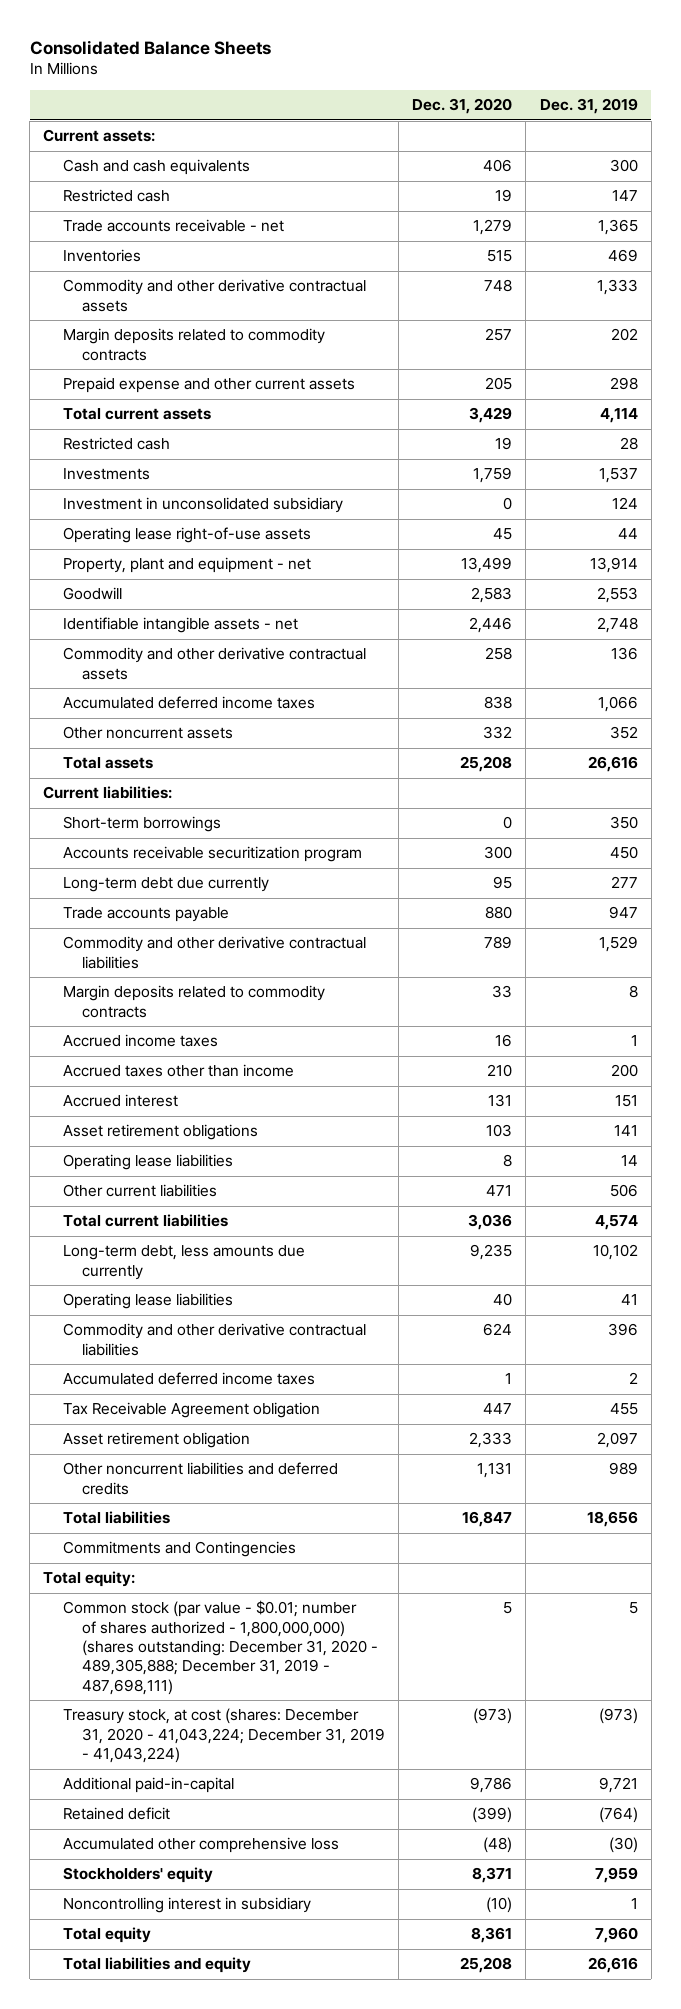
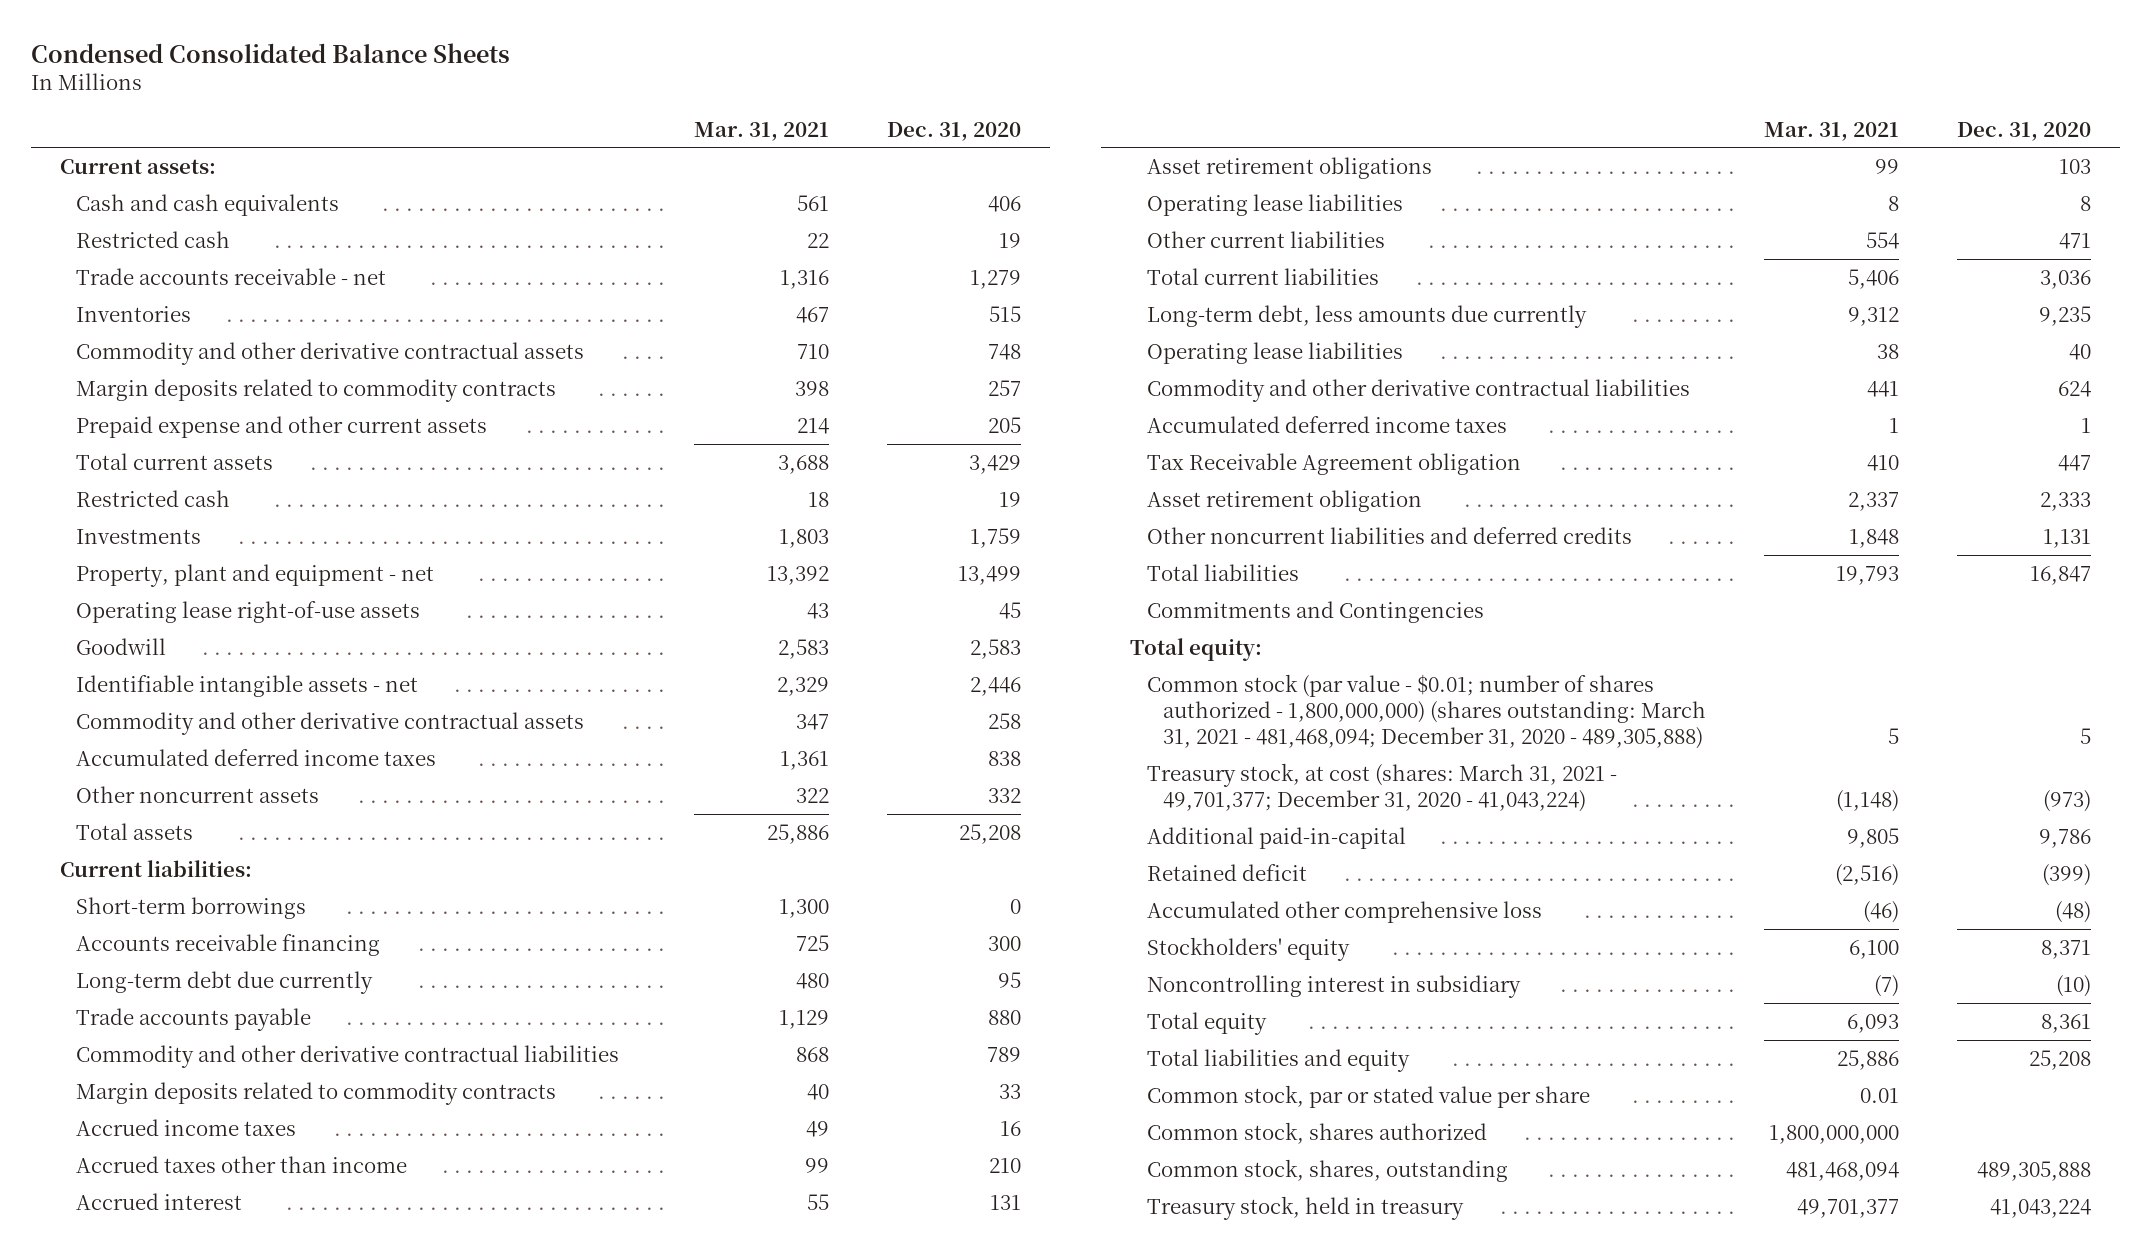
- Consolidated Balance Sheets
+ Condensed Consolidated Balance Sheets
- | Dec. 31, 2020 | Dec. 31, 2019
+ | Mar. 31, 2021 | Dec. 31, 2020
- Investment in unconsolidated subsidiary | 0 | 124
moved down: Operating lease right-of-use assets | 43 | 45
- Accounts receivable securitization program | 300 | 450
+ Accounts receivable financing | 725 | 300
- Common stock (par value - $0.01; number of shares authorized - 1,800,000,000) (shares outstanding: December 31, 2020 - 489,305,888; December 31, 2019 - 487,698,111) | 5 | 5
- Treasury stock, at cost (shares: December 31, 2020 - 41,043,224; December 31, 2019 - 41,043,224) | (973) | (973)
+ Common stock (par value - $0.01; number of shares authorized - 1,800,000,000) (shares outstanding: March 31, 2021 - 481,468,094; December 31, 2020 - 489,305,888) | 5 | 5
+ Treasury stock, at cost (shares: March 31, 2021 - 49,701,377; December 31, 2020 - 41,043,224) | (1,148) | (973)
+ Common stock, par or stated value per share | 0.01 |
+ Common stock, shares authorized | 1,800,000,000 |
+ Common stock, shares, outstanding | 481,468,094 | 489,305,888
+ Treasury stock, held in treasury | 49,701,377 | 41,043,224

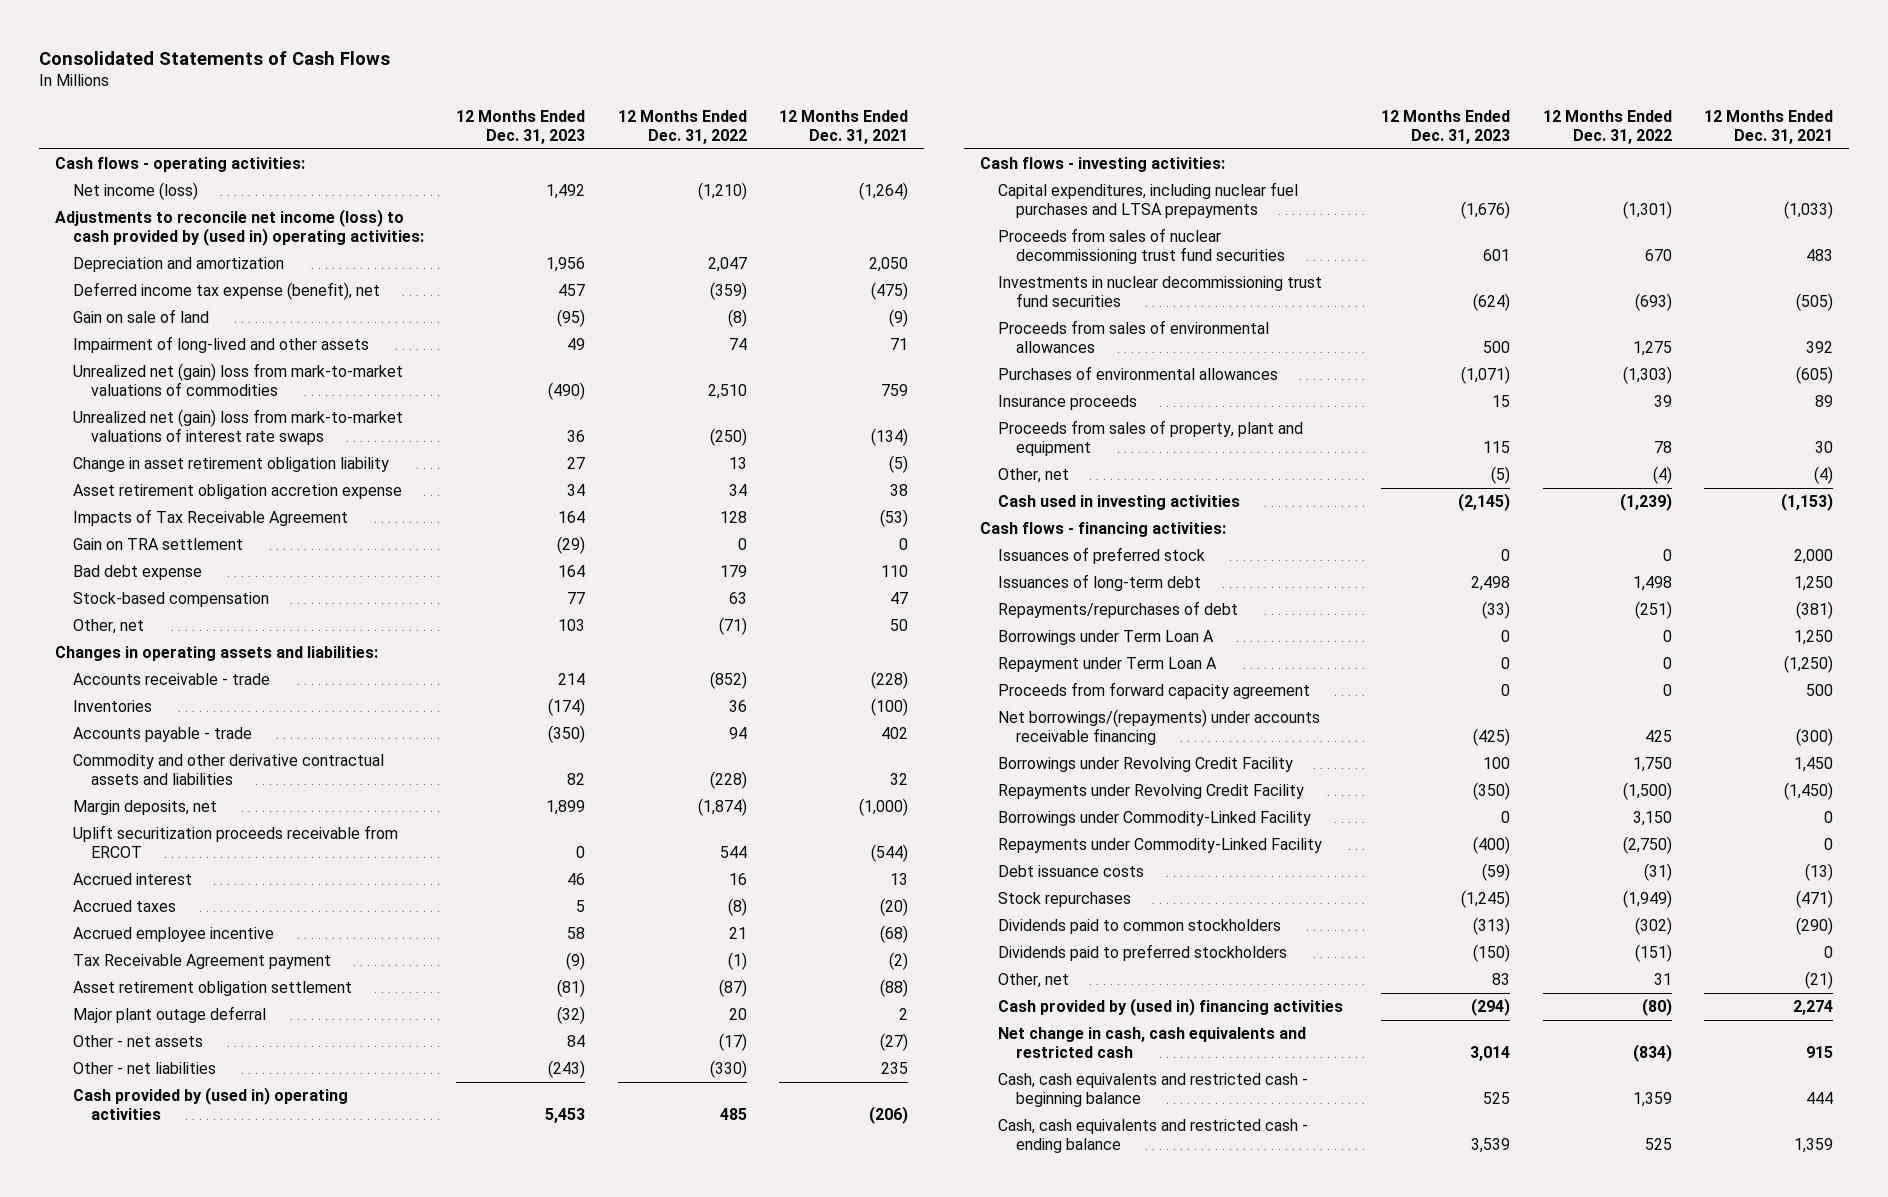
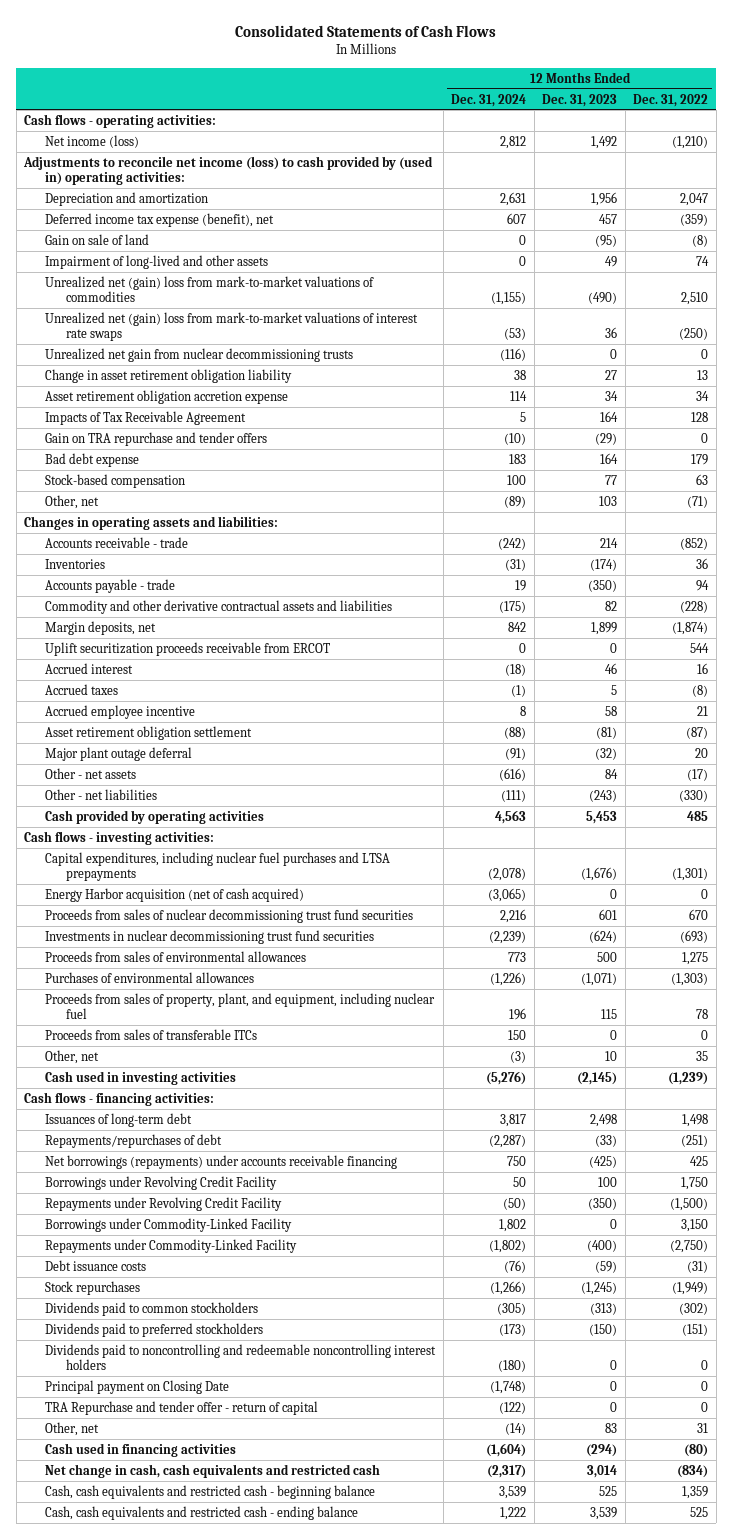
- | 12 Months Ended Dec. 31, 2023 | 12 Months Ended Dec. 31, 2022 | 12 Months Ended Dec. 31, 2021
+ | 12 Months Ended Dec. 31, 2024 | 12 Months Ended Dec. 31, 2023 | 12 Months Ended Dec. 31, 2022
+ Unrealized net gain from nuclear decommissioning trusts | (116) | 0 | 0
- Gain on TRA settlement | (29) | 0 | 0
+ Gain on TRA repurchase and tender offers | (10) | (29) | 0
- Tax Receivable Agreement payment | (9) | (1) | (2)
- Cash provided by (used in) operating activities | 5,453 | 485 | (206)
+ Cash provided by operating activities | 4,563 | 5,453 | 485
+ Energy Harbor acquisition (net of cash acquired) | (3,065) | 0 | 0
- Insurance proceeds | 15 | 39 | 89
- Proceeds from sales of property, plant and equipment | 115 | 78 | 30
- Other, net | (5) | (4) | (4)
+ Proceeds from sales of property, plant, and equipment, including nuclear fuel | 196 | 115 | 78
+ Proceeds from sales of transferable ITCs | 150 | 0 | 0
+ Other, net | (3) | 10 | 35
- Issuances of preferred stock | 0 | 0 | 2,000
- Borrowings under Term Loan A | 0 | 0 | 1,250
- Repayment under Term Loan A | 0 | 0 | (1,250)
- Proceeds from forward capacity agreement | 0 | 0 | 500
- Net borrowings/(repayments) under accounts receivable financing | (425) | 425 | (300)
+ Net borrowings (repayments) under accounts receivable financing | 750 | (425) | 425
+ Dividends paid to noncontrolling and redeemable noncontrolling interest holders | (180) | 0 | 0
+ Principal payment on Closing Date | (1,748) | 0 | 0
+ TRA Repurchase and tender offer - return of capital | (122) | 0 | 0
- Cash provided by (used in) financing activities | (294) | (80) | 2,274
+ Cash used in financing activities | (1,604) | (294) | (80)

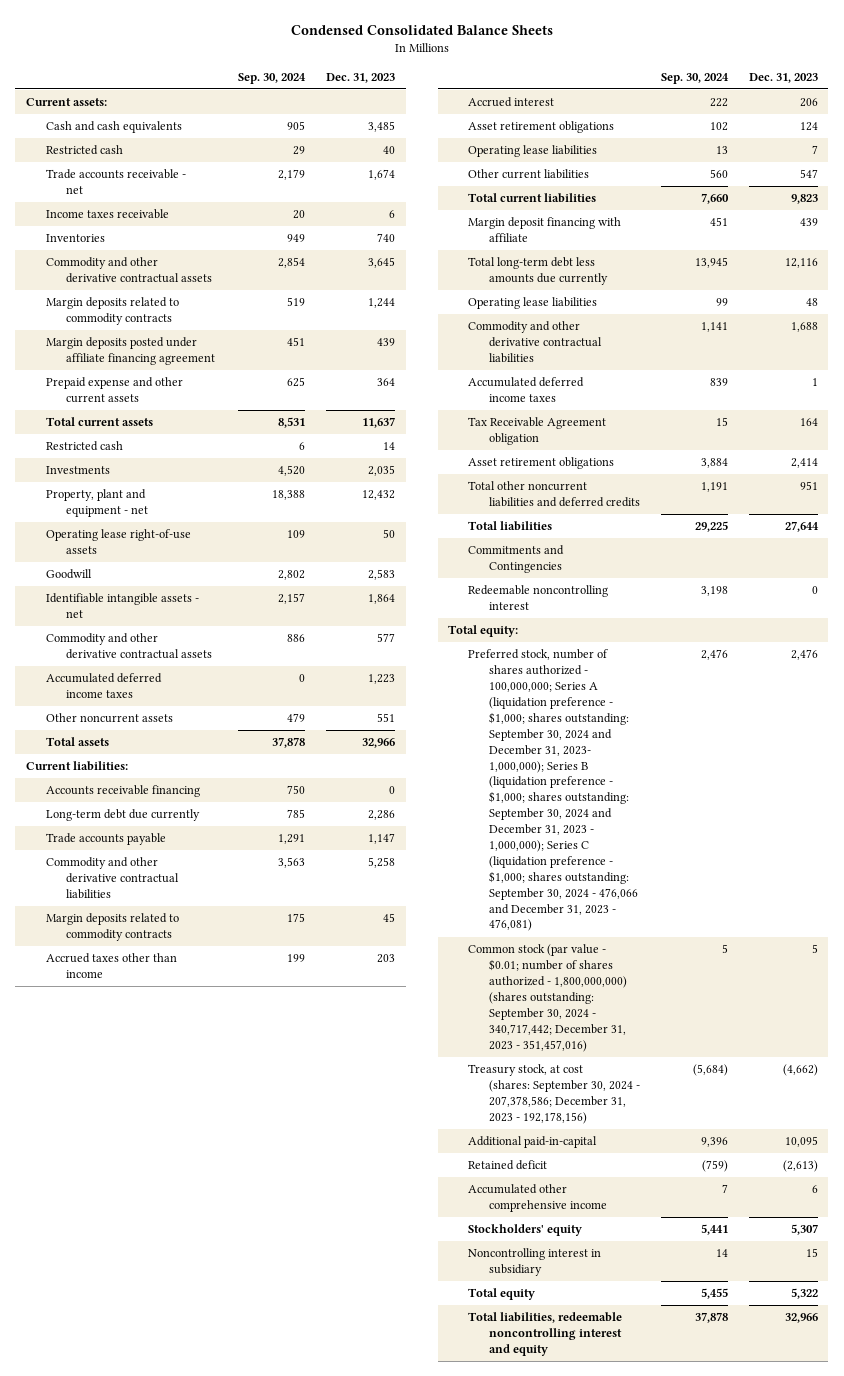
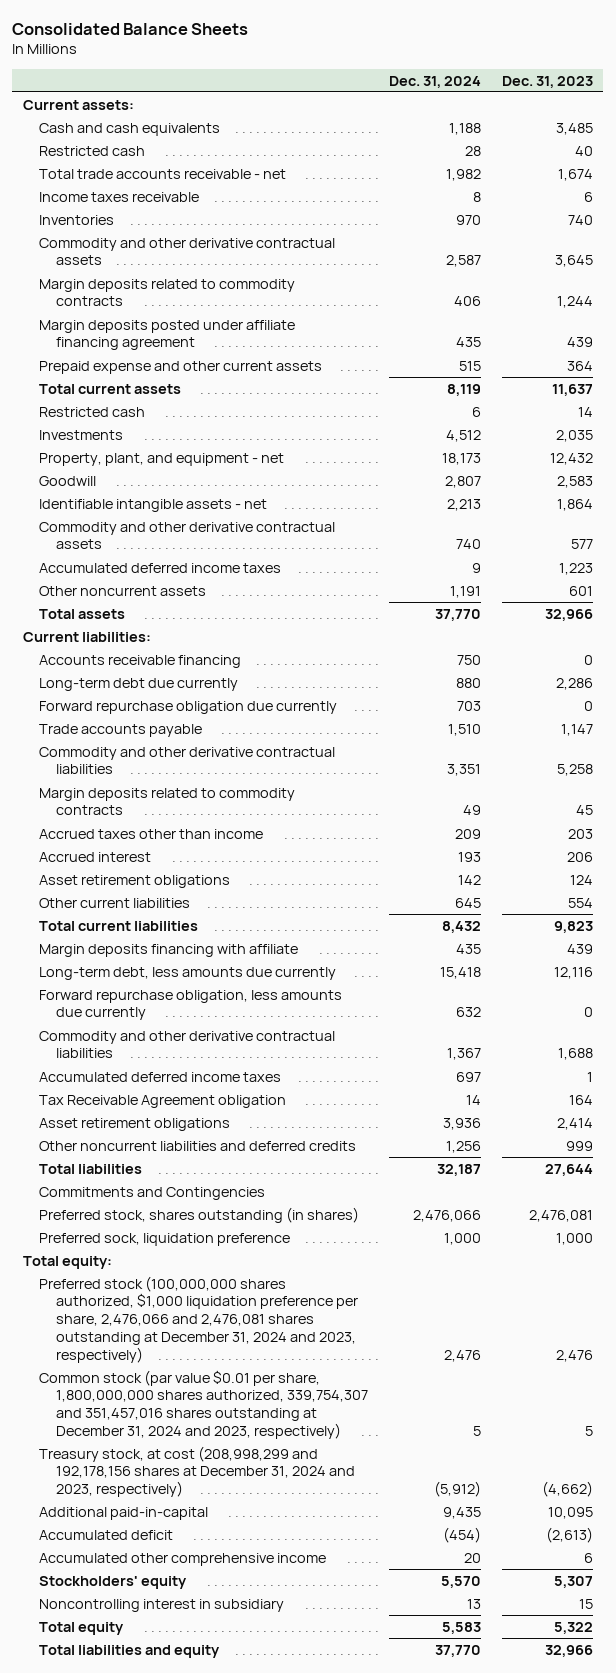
- Condensed Consolidated Balance Sheets
+ Consolidated Balance Sheets
- | Sep. 30, 2024 | Dec. 31, 2023
+ | Dec. 31, 2024 | Dec. 31, 2023
- Trade accounts receivable - net | 2,179 | 1,674
+ Total trade accounts receivable - net | 1,982 | 1,674
- Property, plant and equipment - net | 18,388 | 12,432
- Operating lease right-of-use assets | 109 | 50
+ Property, plant, and equipment - net | 18,173 | 12,432
- Other noncurrent assets | 479 | 551
+ Other noncurrent assets | 1,191 | 601
+ Forward repurchase obligation due currently | 703 | 0
- Operating lease liabilities | 13 | 7
- Other current liabilities | 560 | 547
+ Other current liabilities | 645 | 554
- Margin deposit financing with affiliate | 451 | 439
- Total long-term debt less amounts due currently | 13,945 | 12,116
- Operating lease liabilities | 99 | 48
+ Margin deposits financing with affiliate | 435 | 439
+ Long-term debt, less amounts due currently | 15,418 | 12,116
+ Forward repurchase obligation, less amounts due currently | 632 | 0
- Total other noncurrent liabilities and deferred credits | 1,191 | 951
+ Other noncurrent liabilities and deferred credits | 1,256 | 999
- Redeemable noncontrolling interest | 3,198 | 0
+ Preferred stock, shares outstanding (in shares) | 2,476,066 | 2,476,081
+ Preferred sock, liquidation preference | 1,000 | 1,000
- Preferred stock, number of shares authorized - 100,000,000; Series A (liquidation preference - $1,000; shares outstanding: September 30, 2024 and December 31, 2023- 1,000,000); Series B (liquidation preference - $1,000; shares outstanding: September 30, 2024 and December 31, 2023 - 1,000,000); Series C (liquidation preference - $1,000; shares outstanding: September 30, 2024 - 476,066 and December 31, 2023 - 476,081) | 2,476 | 2,476
- Common stock (par value - $0.01; number of shares authorized - 1,800,000,000) (shares outstanding: September 30, 2024 - 340,717,442; December 31, 2023 - 351,457,016) | 5 | 5
- Treasury stock, at cost (shares: September 30, 2024 - 207,378,586; December 31, 2023 - 192,178,156) | (5,684) | (4,662)
+ Preferred stock (100,000,000 shares authorized, $1,000 liquidation preference per share, 2,476,066 and 2,476,081 shares outstanding at December 31, 2024 and 2023, respectively) | 2,476 | 2,476
+ Common stock (par value $0.01 per share, 1,800,000,000 shares authorized, 339,754,307 and 351,457,016 shares outstanding at December 31, 2024 and 2023, respectively) | 5 | 5
+ Treasury stock, at cost (208,998,299 and 192,178,156 shares at December 31, 2024 and 2023, respectively) | (5,912) | (4,662)
- Retained deficit | (759) | (2,613)
+ Accumulated deficit | (454) | (2,613)
- Total liabilities, redeemable noncontrolling interest and equity | 37,878 | 32,966
+ Total liabilities and equity | 37,770 | 32,966

